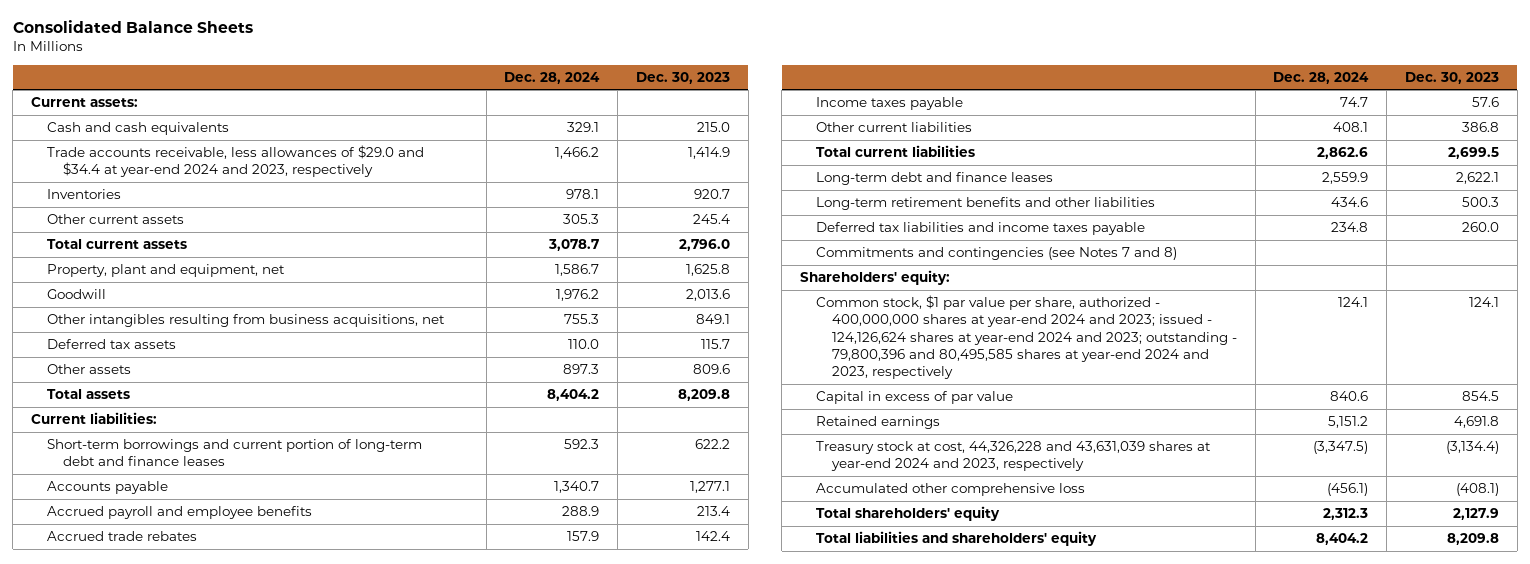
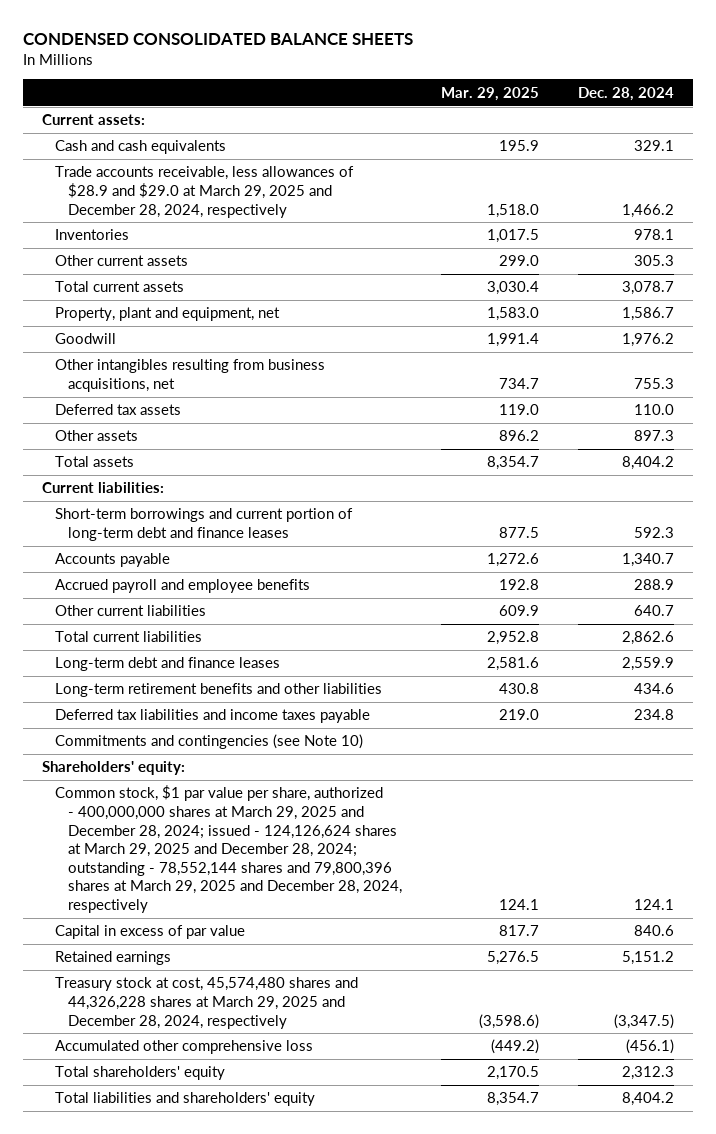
- Consolidated Balance Sheets
+ CONDENSED CONSOLIDATED BALANCE SHEETS
- | Dec. 28, 2024 | Dec. 30, 2023
+ | Mar. 29, 2025 | Dec. 28, 2024
- Trade accounts receivable, less allowances of $29.0 and $34.4 at year-end 2024 and 2023, respectively | 1,466.2 | 1,414.9
+ Trade accounts receivable, less allowances of $28.9 and $29.0 at March 29, 2025 and December 28, 2024, respectively | 1,518.0 | 1,466.2
- Accrued trade rebates | 157.9 | 142.4
- Income taxes payable | 74.7 | 57.6
- Other current liabilities | 408.1 | 386.8
+ Other current liabilities | 609.9 | 640.7
- Commitments and contingencies (see Notes 7 and 8)
+ Commitments and contingencies (see Note 10)
- Common stock, $1 par value per share, authorized - 400,000,000 shares at year-end 2024 and 2023; issued - 124,126,624 shares at year-end 2024 and 2023; outstanding - 79,800,396 and 80,495,585 shares at year-end 2024 and 2023, respectively | 124.1 | 124.1
+ Common stock, $1 par value per share, authorized - 400,000,000 shares at March 29, 2025 and December 28, 2024; issued - 124,126,624 shares at March 29, 2025 and December 28, 2024; outstanding - 78,552,144 shares and 79,800,396 shares at March 29, 2025 and December 28, 2024, respectively | 124.1 | 124.1
- Treasury stock at cost, 44,326,228 and 43,631,039 shares at year-end 2024 and 2023, respectively | (3,347.5) | (3,134.4)
+ Treasury stock at cost, 45,574,480 shares and 44,326,228 shares at March 29, 2025 and December 28, 2024, respectively | (3,598.6) | (3,347.5)

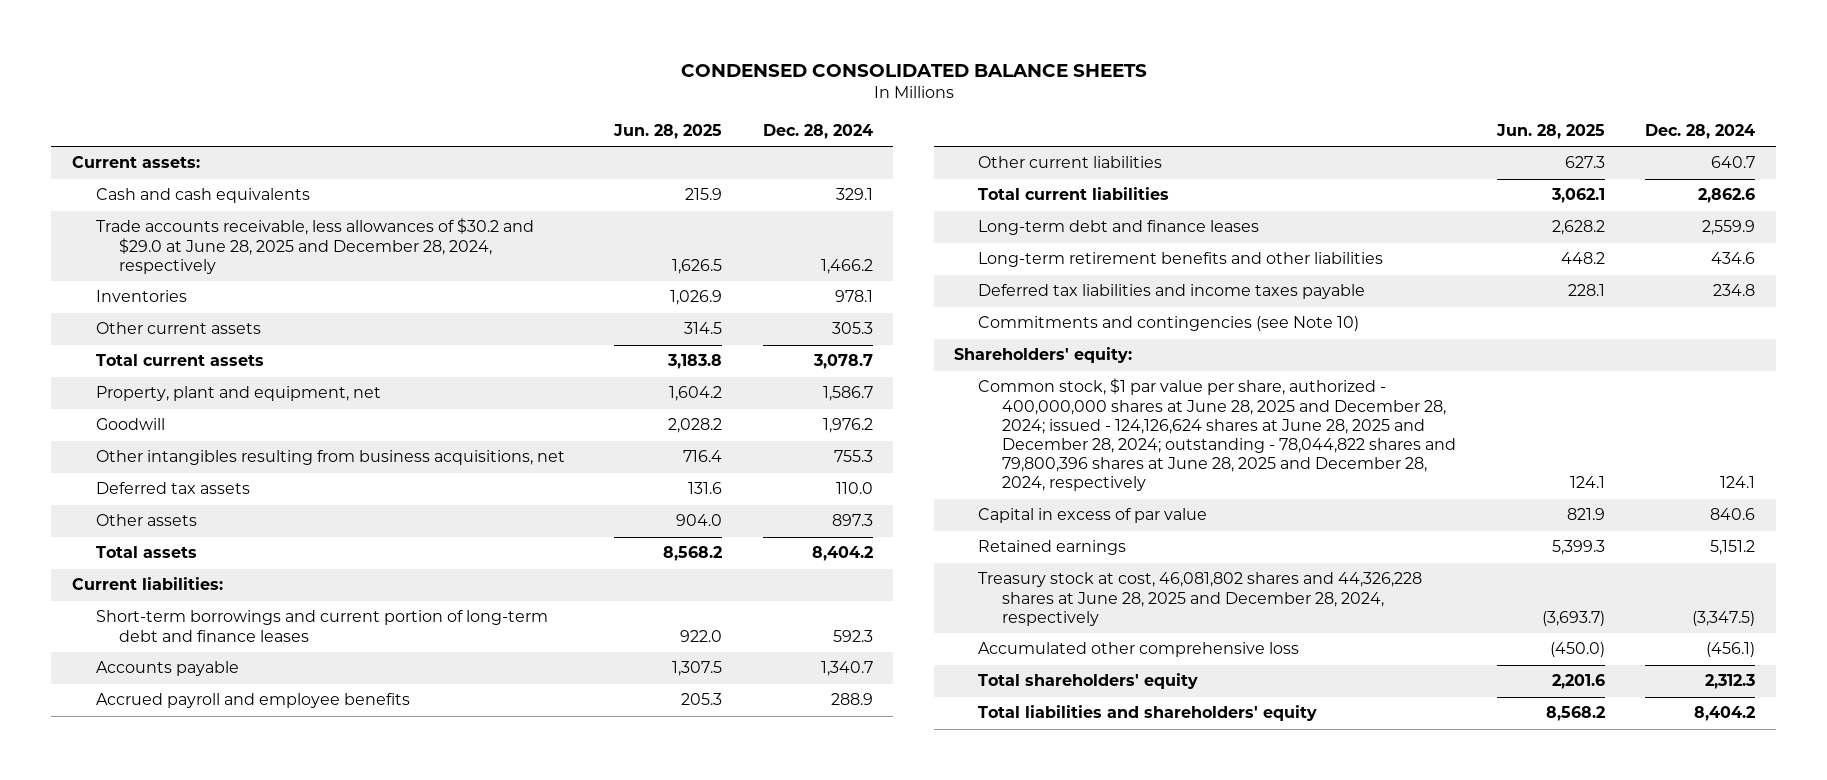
- | Mar. 29, 2025 | Dec. 28, 2024
+ | Jun. 28, 2025 | Dec. 28, 2024
- Trade accounts receivable, less allowances of $28.9 and $29.0 at March 29, 2025 and December 28, 2024, respectively | 1,518.0 | 1,466.2
+ Trade accounts receivable, less allowances of $30.2 and $29.0 at June 28, 2025 and December 28, 2024, respectively | 1,626.5 | 1,466.2
- Common stock, $1 par value per share, authorized - 400,000,000 shares at March 29, 2025 and December 28, 2024; issued - 124,126,624 shares at March 29, 2025 and December 28, 2024; outstanding - 78,552,144 shares and 79,800,396 shares at March 29, 2025 and December 28, 2024, respectively | 124.1 | 124.1
+ Common stock, $1 par value per share, authorized - 400,000,000 shares at June 28, 2025 and December 28, 2024; issued - 124,126,624 shares at June 28, 2025 and December 28, 2024; outstanding - 78,044,822 shares and 79,800,396 shares at June 28, 2025 and December 28, 2024, respectively | 124.1 | 124.1
- Treasury stock at cost, 45,574,480 shares and 44,326,228 shares at March 29, 2025 and December 28, 2024, respectively | (3,598.6) | (3,347.5)
+ Treasury stock at cost, 46,081,802 shares and 44,326,228 shares at June 28, 2025 and December 28, 2024, respectively | (3,693.7) | (3,347.5)

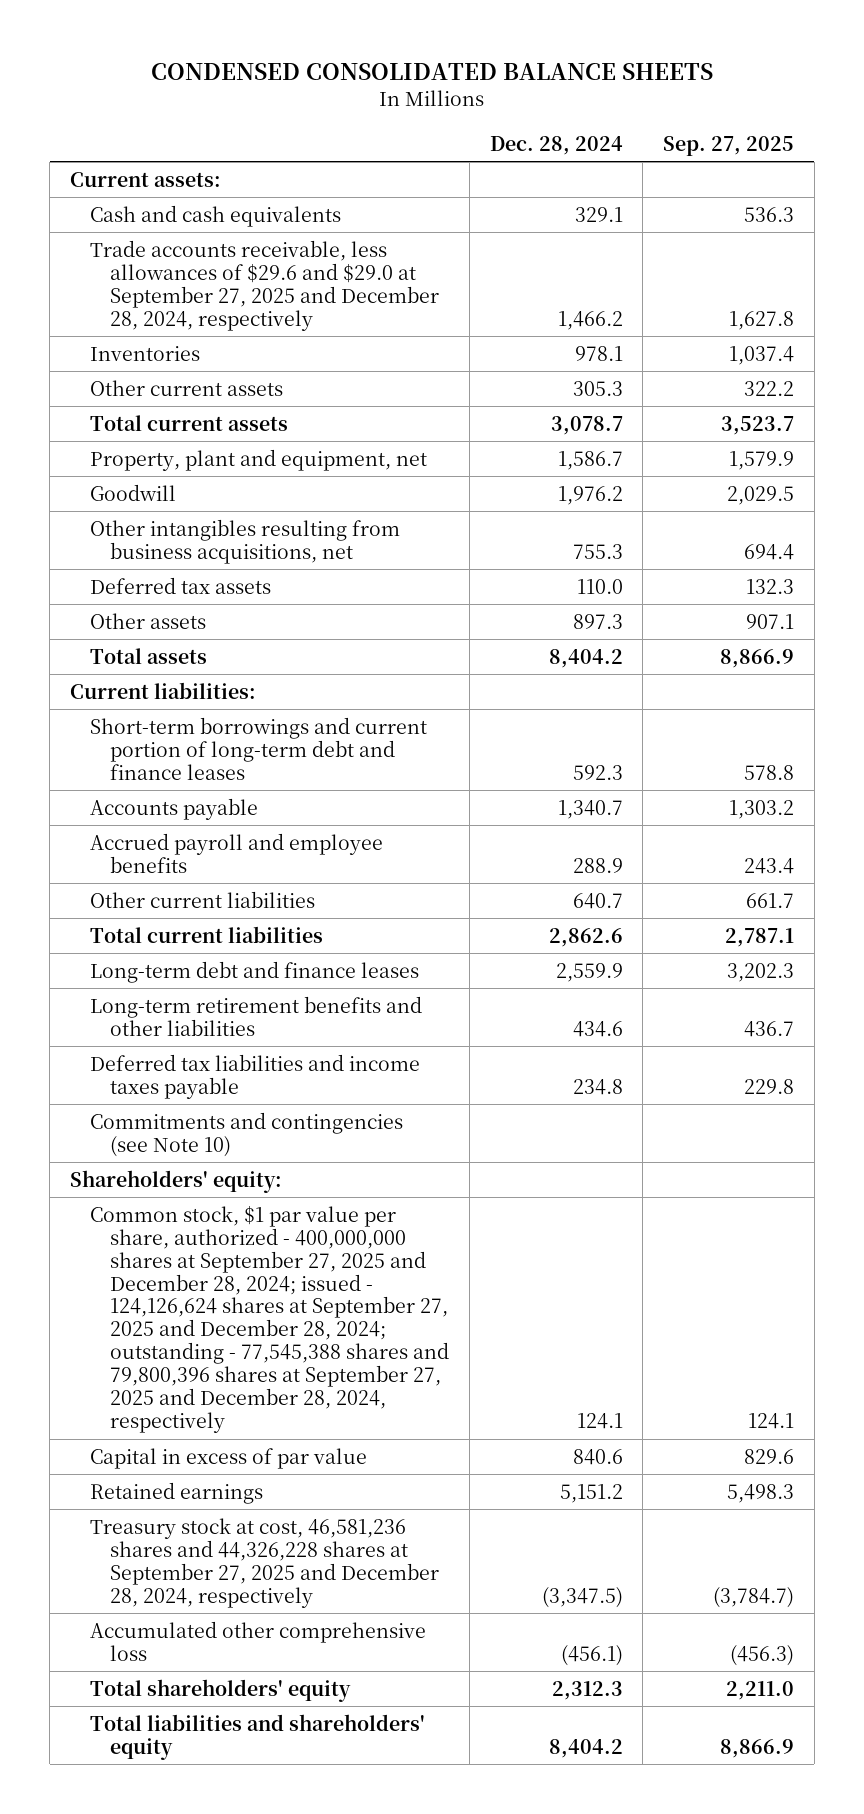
- | Jun. 28, 2025 | Dec. 28, 2024
+ | Dec. 28, 2024 | Sep. 27, 2025
- Trade accounts receivable, less allowances of $30.2 and $29.0 at June 28, 2025 and December 28, 2024, respectively | 1,626.5 | 1,466.2
+ Trade accounts receivable, less allowances of $29.6 and $29.0 at September 27, 2025 and December 28, 2024, respectively | 1,466.2 | 1,627.8
- Common stock, $1 par value per share, authorized - 400,000,000 shares at June 28, 2025 and December 28, 2024; issued - 124,126,624 shares at June 28, 2025 and December 28, 2024; outstanding - 78,044,822 shares and 79,800,396 shares at June 28, 2025 and December 28, 2024, respectively | 124.1 | 124.1
+ Common stock, $1 par value per share, authorized - 400,000,000 shares at September 27, 2025 and December 28, 2024; issued - 124,126,624 shares at September 27, 2025 and December 28, 2024; outstanding - 77,545,388 shares and 79,800,396 shares at September 27, 2025 and December 28, 2024, respectively | 124.1 | 124.1
- Treasury stock at cost, 46,081,802 shares and 44,326,228 shares at June 28, 2025 and December 28, 2024, respectively | (3,693.7) | (3,347.5)
+ Treasury stock at cost, 46,581,236 shares and 44,326,228 shares at September 27, 2025 and December 28, 2024, respectively | (3,347.5) | (3,784.7)

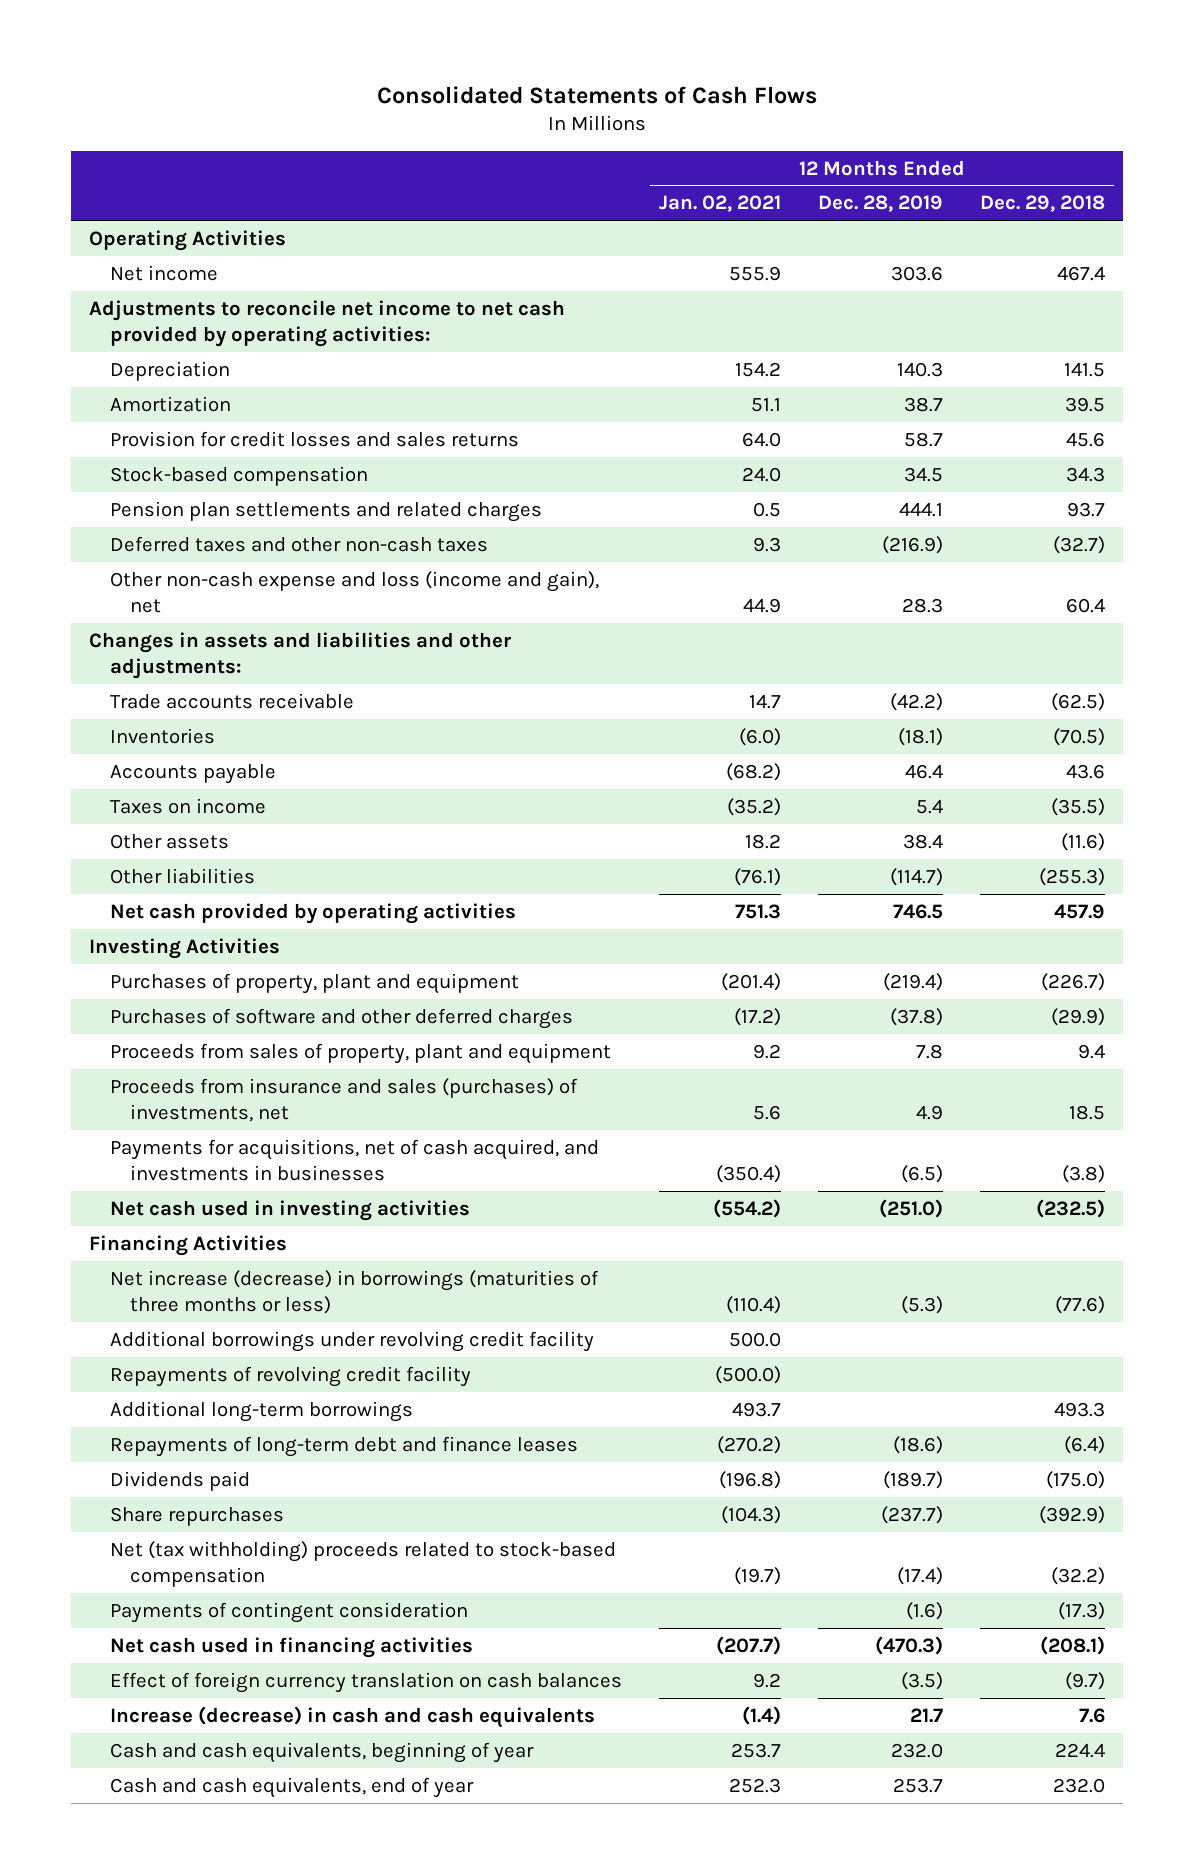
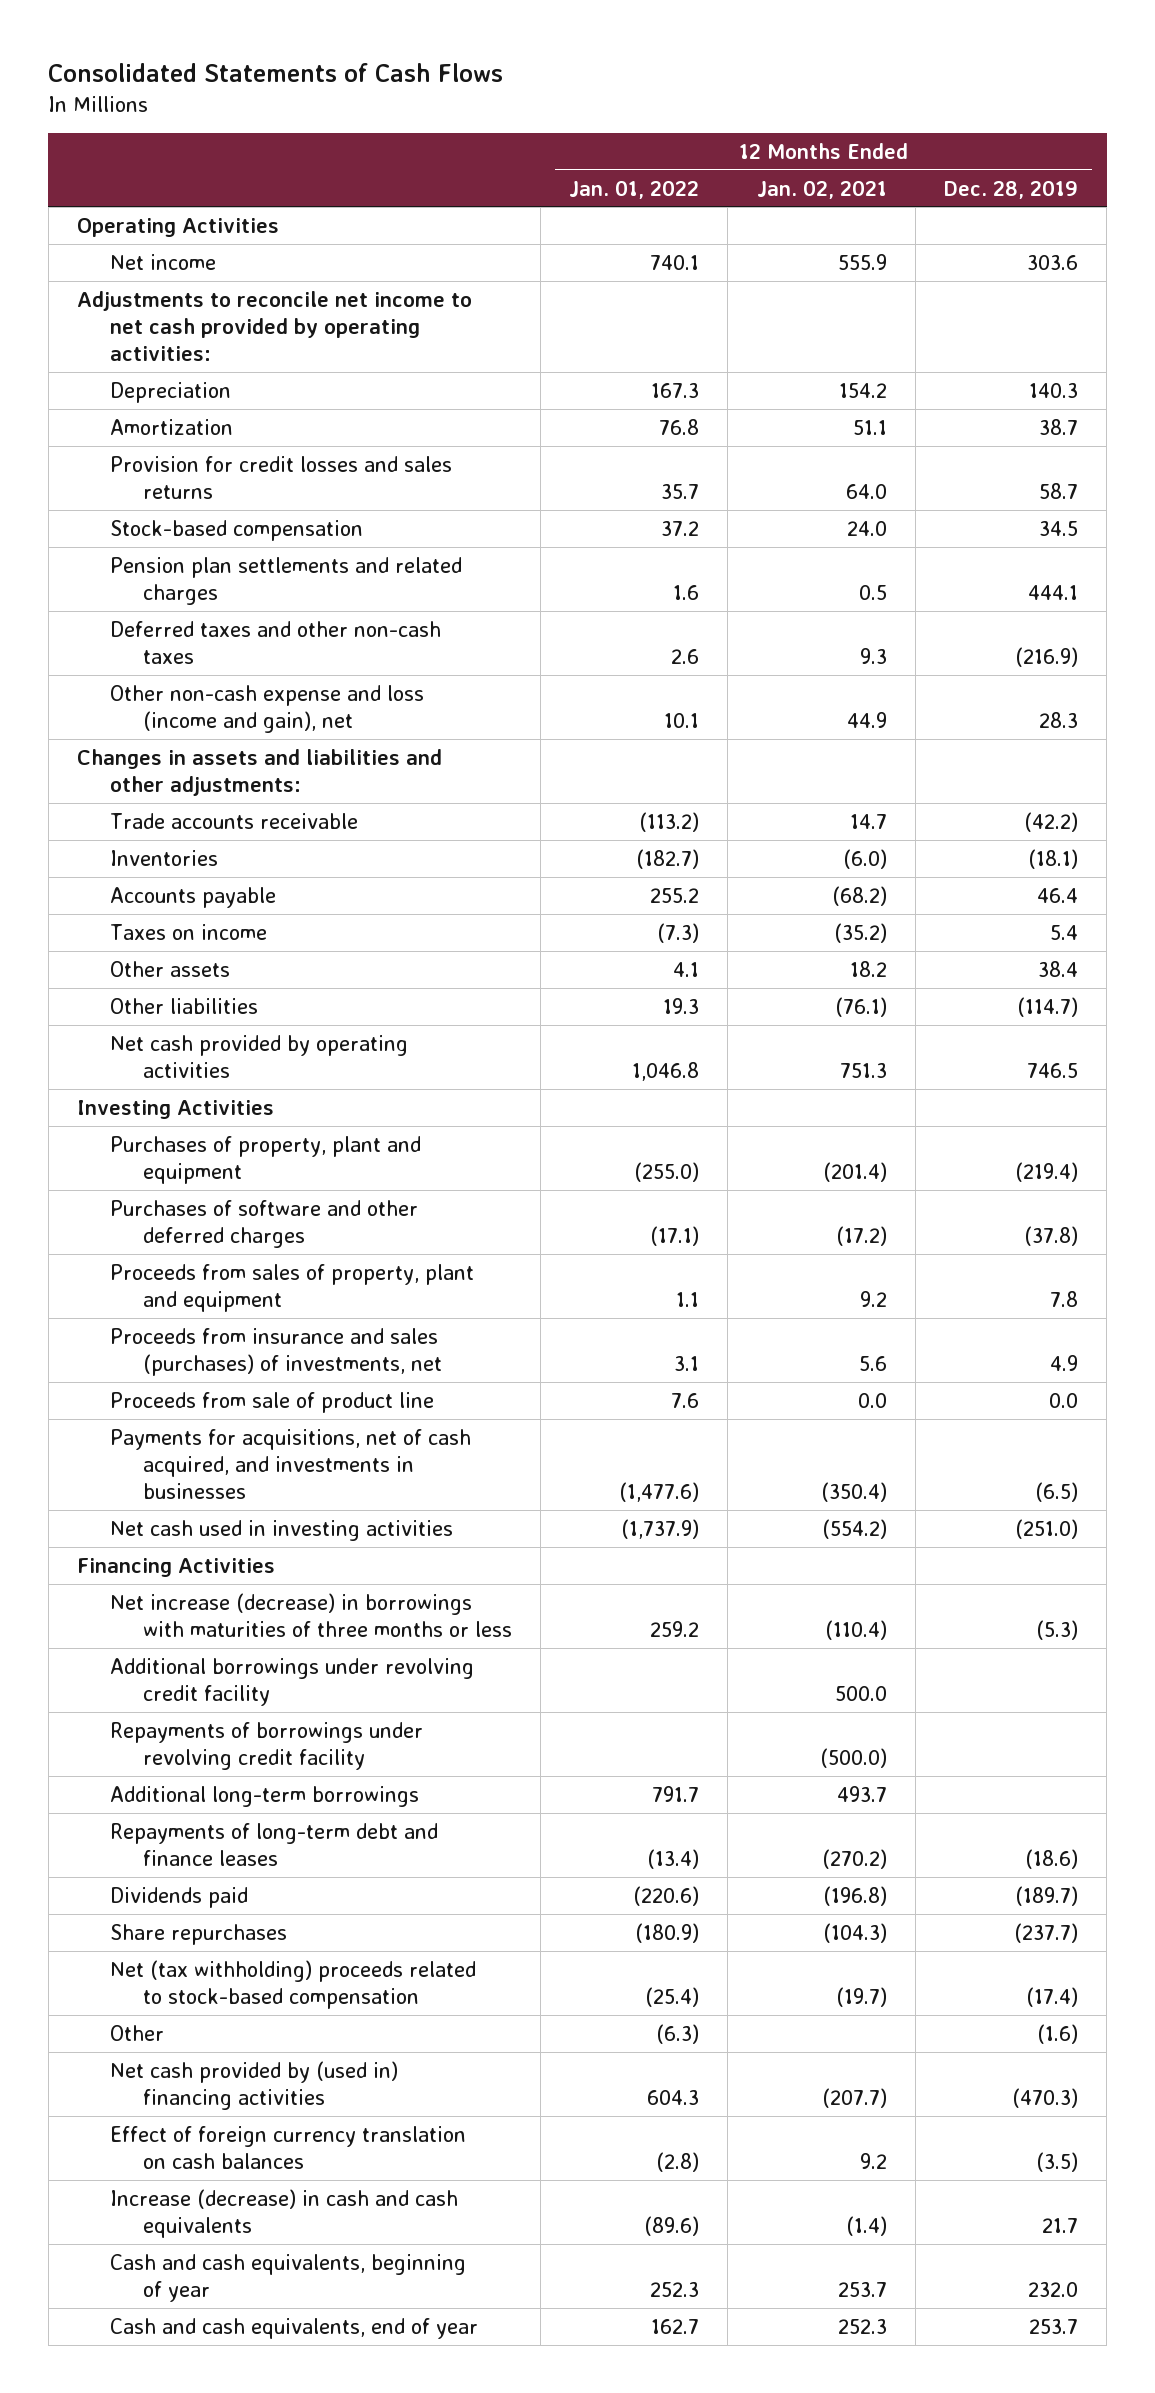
- | 12 Months Ended Jan. 02, 2021 | 12 Months Ended Dec. 28, 2019 | 12 Months Ended Dec. 29, 2018
+ | 12 Months Ended Jan. 01, 2022 | 12 Months Ended Jan. 02, 2021 | 12 Months Ended Dec. 28, 2019
+ Proceeds from sale of product line | 7.6 | 0.0 | 0.0
- Net increase (decrease) in borrowings (maturities of three months or less) | (110.4) | (5.3) | (77.6)
+ Net increase (decrease) in borrowings with maturities of three months or less | 259.2 | (110.4) | (5.3)
- Repayments of revolving credit facility | (500.0) | |
+ Repayments of borrowings under revolving credit facility | | (500.0) |
- Payments of contingent consideration | | (1.6) | (17.3)
- Net cash used in financing activities | (207.7) | (470.3) | (208.1)
+ Other | (6.3) | | (1.6)
+ Net cash provided by (used in) financing activities | 604.3 | (207.7) | (470.3)

